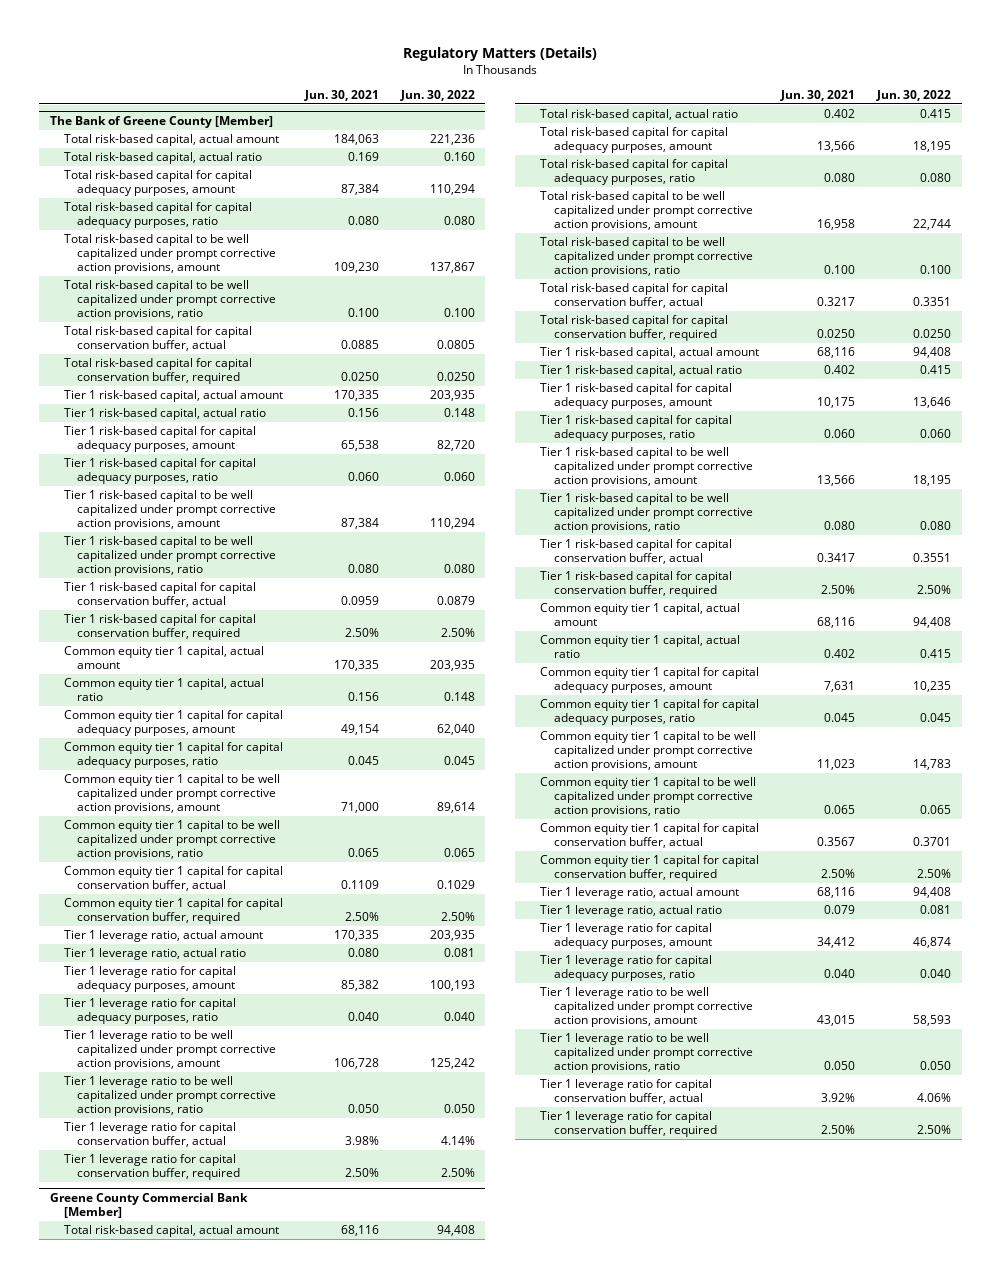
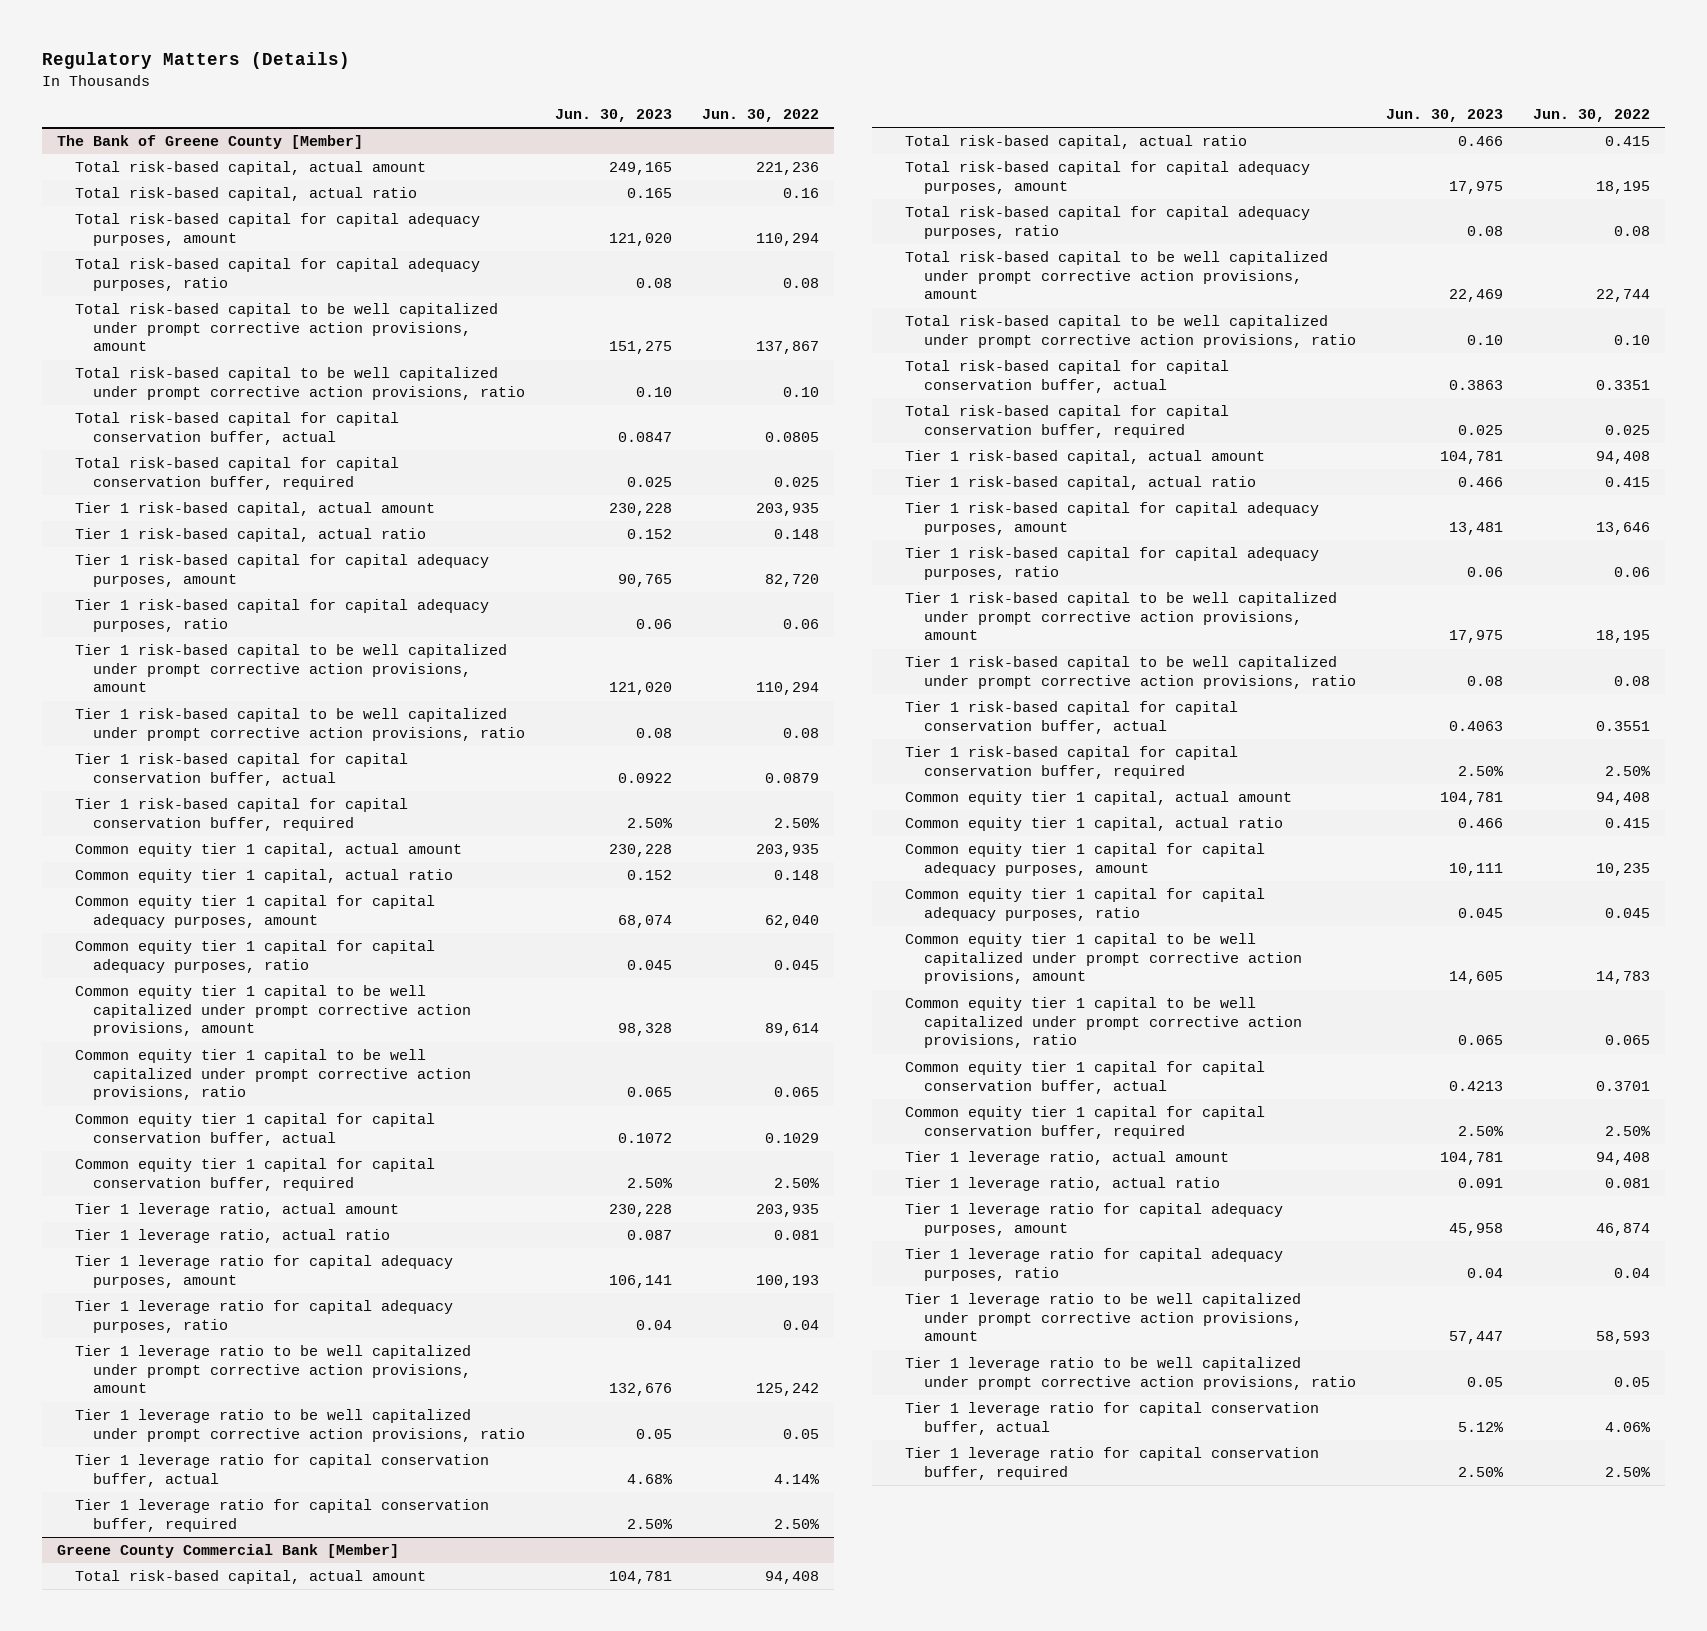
- | Jun. 30, 2021 | Jun. 30, 2022
+ | Jun. 30, 2023 | Jun. 30, 2022
@ The Bank of Greene County [Member]
- Total risk-based capital, actual ratio | 0.169 | 0.160
+ Total risk-based capital, actual ratio | 0.165 | 0.16
- Total risk-based capital for capital adequacy purposes, ratio | 0.080 | 0.080
+ Total risk-based capital for capital adequacy purposes, ratio | 0.08 | 0.08
- Total risk-based capital to be well capitalized under prompt corrective action provisions, ratio | 0.100 | 0.100
+ Total risk-based capital to be well capitalized under prompt corrective action provisions, ratio | 0.10 | 0.10
- Total risk-based capital for capital conservation buffer, required | 0.0250 | 0.0250
+ Total risk-based capital for capital conservation buffer, required | 0.025 | 0.025
- Tier 1 risk-based capital for capital adequacy purposes, ratio | 0.060 | 0.060
+ Tier 1 risk-based capital for capital adequacy purposes, ratio | 0.06 | 0.06
- Tier 1 risk-based capital to be well capitalized under prompt corrective action provisions, ratio | 0.080 | 0.080
+ Tier 1 risk-based capital to be well capitalized under prompt corrective action provisions, ratio | 0.08 | 0.08
- Tier 1 leverage ratio for capital adequacy purposes, ratio | 0.040 | 0.040
+ Tier 1 leverage ratio for capital adequacy purposes, ratio | 0.04 | 0.04
- Tier 1 leverage ratio to be well capitalized under prompt corrective action provisions, ratio | 0.050 | 0.050
+ Tier 1 leverage ratio to be well capitalized under prompt corrective action provisions, ratio | 0.05 | 0.05
@ Greene County Commercial Bank [Member]
- Total risk-based capital for capital adequacy purposes, ratio | 0.080 | 0.080
+ Total risk-based capital for capital adequacy purposes, ratio | 0.08 | 0.08
- Total risk-based capital to be well capitalized under prompt corrective action provisions, ratio | 0.100 | 0.100
+ Total risk-based capital to be well capitalized under prompt corrective action provisions, ratio | 0.10 | 0.10
- Total risk-based capital for capital conservation buffer, required | 0.0250 | 0.0250
+ Total risk-based capital for capital conservation buffer, required | 0.025 | 0.025
- Tier 1 risk-based capital for capital adequacy purposes, ratio | 0.060 | 0.060
+ Tier 1 risk-based capital for capital adequacy purposes, ratio | 0.06 | 0.06
- Tier 1 risk-based capital to be well capitalized under prompt corrective action provisions, ratio | 0.080 | 0.080
+ Tier 1 risk-based capital to be well capitalized under prompt corrective action provisions, ratio | 0.08 | 0.08
- Tier 1 leverage ratio for capital adequacy purposes, ratio | 0.040 | 0.040
+ Tier 1 leverage ratio for capital adequacy purposes, ratio | 0.04 | 0.04
- Tier 1 leverage ratio to be well capitalized under prompt corrective action provisions, ratio | 0.050 | 0.050
+ Tier 1 leverage ratio to be well capitalized under prompt corrective action provisions, ratio | 0.05 | 0.05

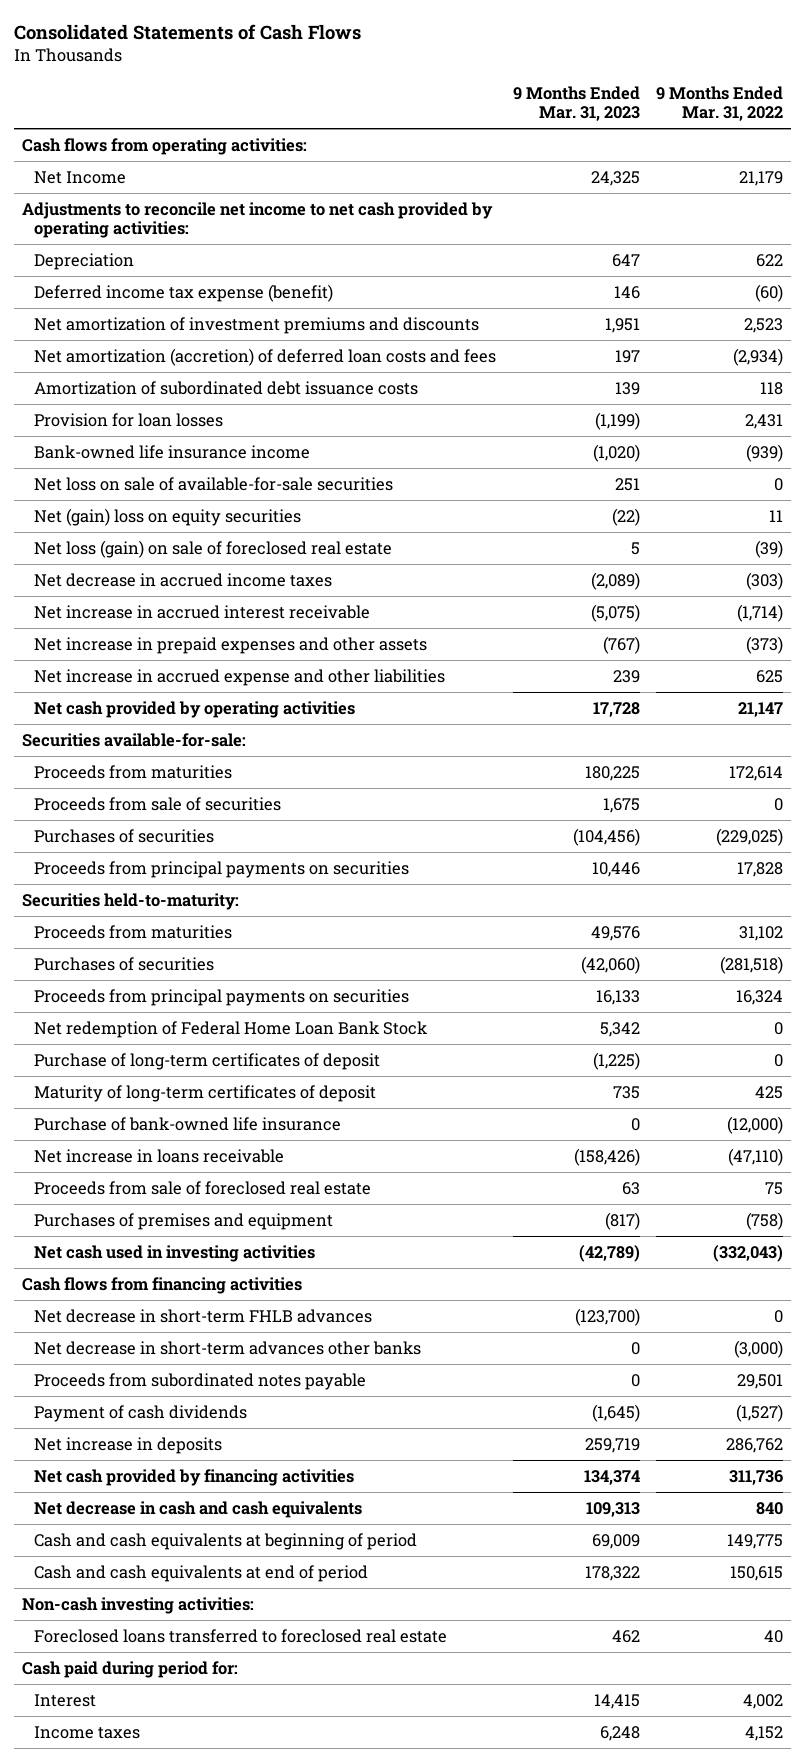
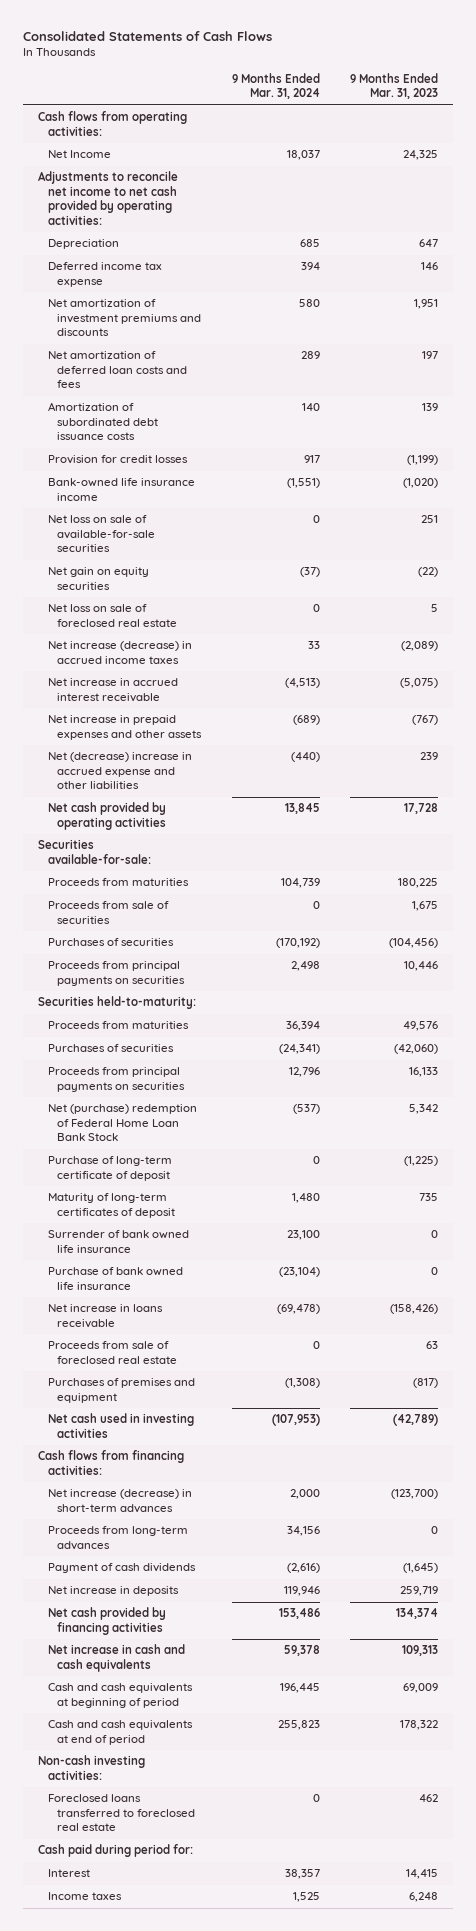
- | 9 Months Ended Mar. 31, 2023 | 9 Months Ended Mar. 31, 2022
+ | 9 Months Ended Mar. 31, 2024 | 9 Months Ended Mar. 31, 2023
- Deferred income tax expense (benefit) | 146 | (60)
+ Deferred income tax expense | 394 | 146
- Net amortization (accretion) of deferred loan costs and fees | 197 | (2,934)
+ Net amortization of deferred loan costs and fees | 289 | 197
- Provision for loan losses | (1,199) | 2,431
+ Provision for credit losses | 917 | (1,199)
- Net (gain) loss on equity securities | (22) | 11
- Net loss (gain) on sale of foreclosed real estate | 5 | (39)
- Net decrease in accrued income taxes | (2,089) | (303)
+ Net gain on equity securities | (37) | (22)
+ Net loss on sale of foreclosed real estate | 0 | 5
+ Net increase (decrease) in accrued income taxes | 33 | (2,089)
- Net increase in accrued expense and other liabilities | 239 | 625
+ Net (decrease) increase in accrued expense and other liabilities | (440) | 239
- Net redemption of Federal Home Loan Bank Stock | 5,342 | 0
- Purchase of long-term certificates of deposit | (1,225) | 0
+ Net (purchase) redemption of Federal Home Loan Bank Stock | (537) | 5,342
+ Purchase of long-term certificate of deposit | 0 | (1,225)
- Purchase of bank-owned life insurance | 0 | (12,000)
+ Surrender of bank owned life insurance | 23,100 | 0
+ Purchase of bank owned life insurance | (23,104) | 0
- Cash flows from financing activities
- Net decrease in short-term FHLB advances | (123,700) | 0
- Net decrease in short-term advances other banks | 0 | (3,000)
- Proceeds from subordinated notes payable | 0 | 29,501
+ Cash flows from financing activities:
+ Net increase (decrease) in short-term advances | 2,000 | (123,700)
+ Proceeds from long-term advances | 34,156 | 0
- Net decrease in cash and cash equivalents | 109,313 | 840
+ Net increase in cash and cash equivalents | 59,378 | 109,313

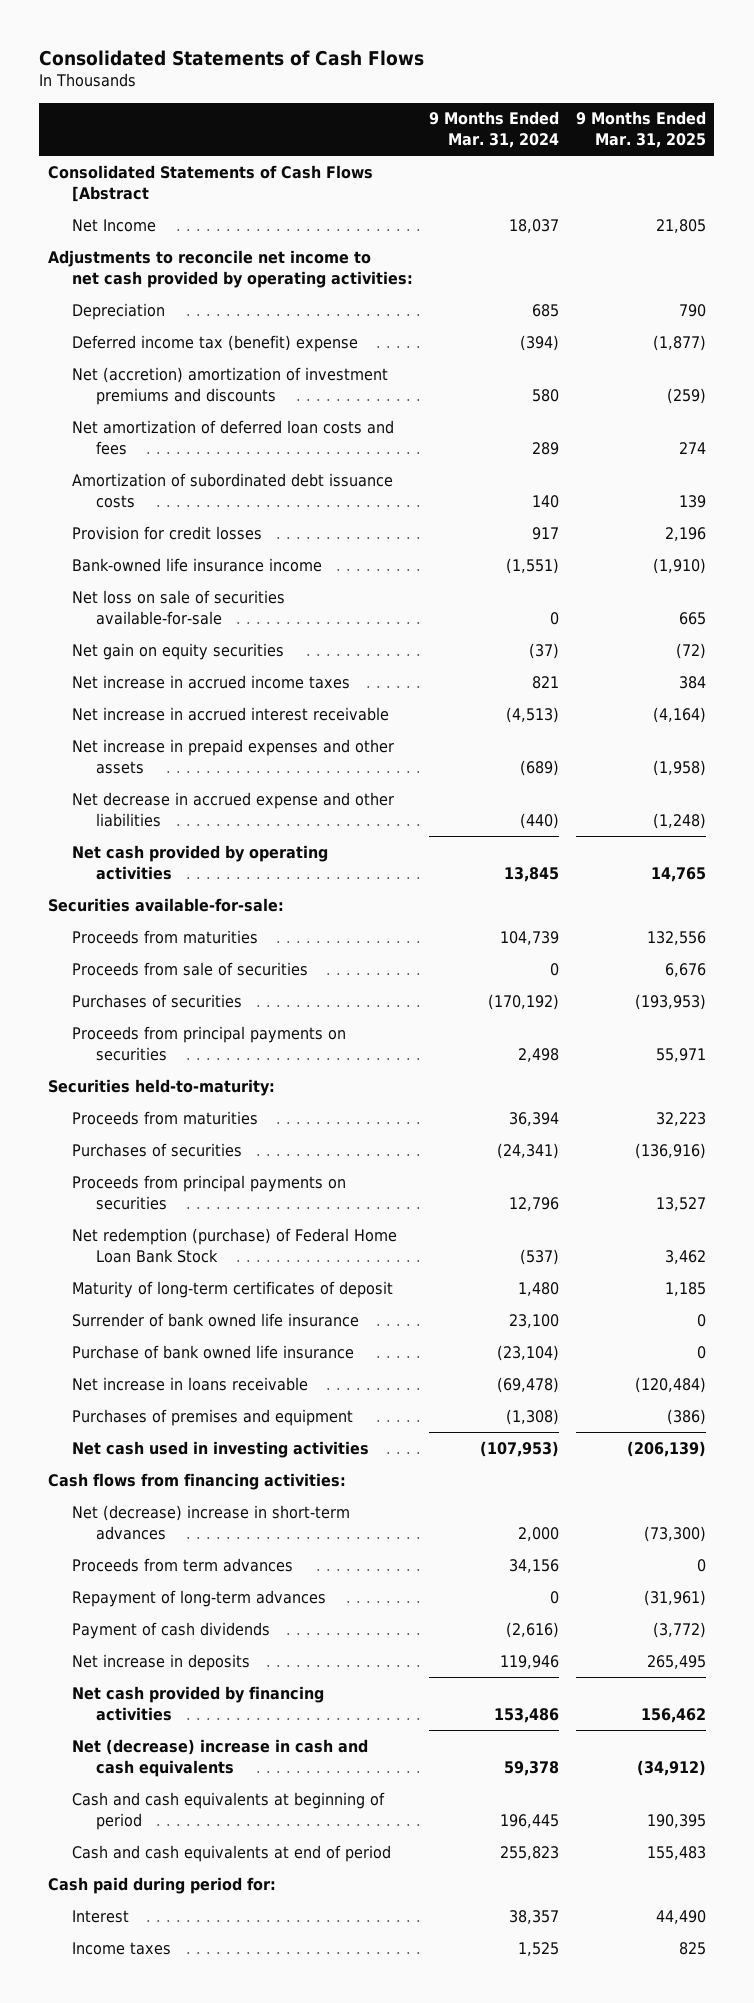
- | 9 Months Ended Mar. 31, 2024 | 9 Months Ended Mar. 31, 2023
+ | 9 Months Ended Mar. 31, 2024 | 9 Months Ended Mar. 31, 2025
- Cash flows from operating activities:
+ Consolidated Statements of Cash Flows [Abstract
- Deferred income tax expense | 394 | 146
- Net amortization of investment premiums and discounts | 580 | 1,951
+ Deferred income tax (benefit) expense | (394) | (1,877)
+ Net (accretion) amortization of investment premiums and discounts | 580 | (259)
- Net loss on sale of available-for-sale securities | 0 | 251
+ Net loss on sale of securities available-for-sale | 0 | 665
- Net loss on sale of foreclosed real estate | 0 | 5
- Net increase (decrease) in accrued income taxes | 33 | (2,089)
+ Net increase in accrued income taxes | 821 | 384
- Net (decrease) increase in accrued expense and other liabilities | (440) | 239
+ Net decrease in accrued expense and other liabilities | (440) | (1,248)
- Net (purchase) redemption of Federal Home Loan Bank Stock | (537) | 5,342
- Purchase of long-term certificate of deposit | 0 | (1,225)
+ Net redemption (purchase) of Federal Home Loan Bank Stock | (537) | 3,462
- Proceeds from sale of foreclosed real estate | 0 | 63
- Net increase (decrease) in short-term advances | 2,000 | (123,700)
- Proceeds from long-term advances | 34,156 | 0
+ Net (decrease) increase in short-term advances | 2,000 | (73,300)
+ Proceeds from term advances | 34,156 | 0
+ Repayment of long-term advances | 0 | (31,961)
- Net increase in cash and cash equivalents | 59,378 | 109,313
+ Net (decrease) increase in cash and cash equivalents | 59,378 | (34,912)
- Non-cash investing activities:
- Foreclosed loans transferred to foreclosed real estate | 0 | 462

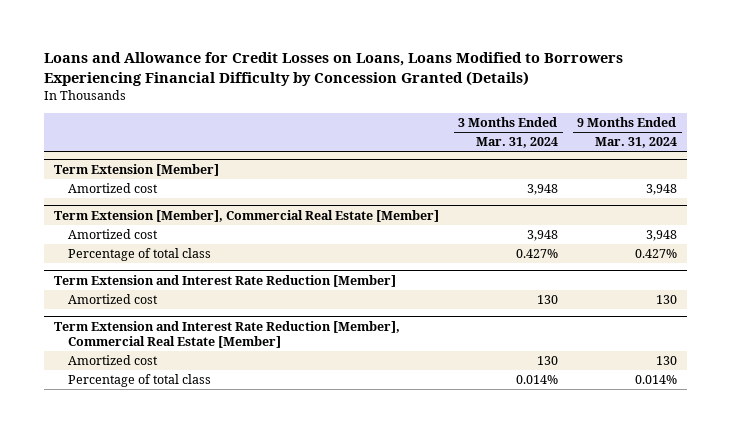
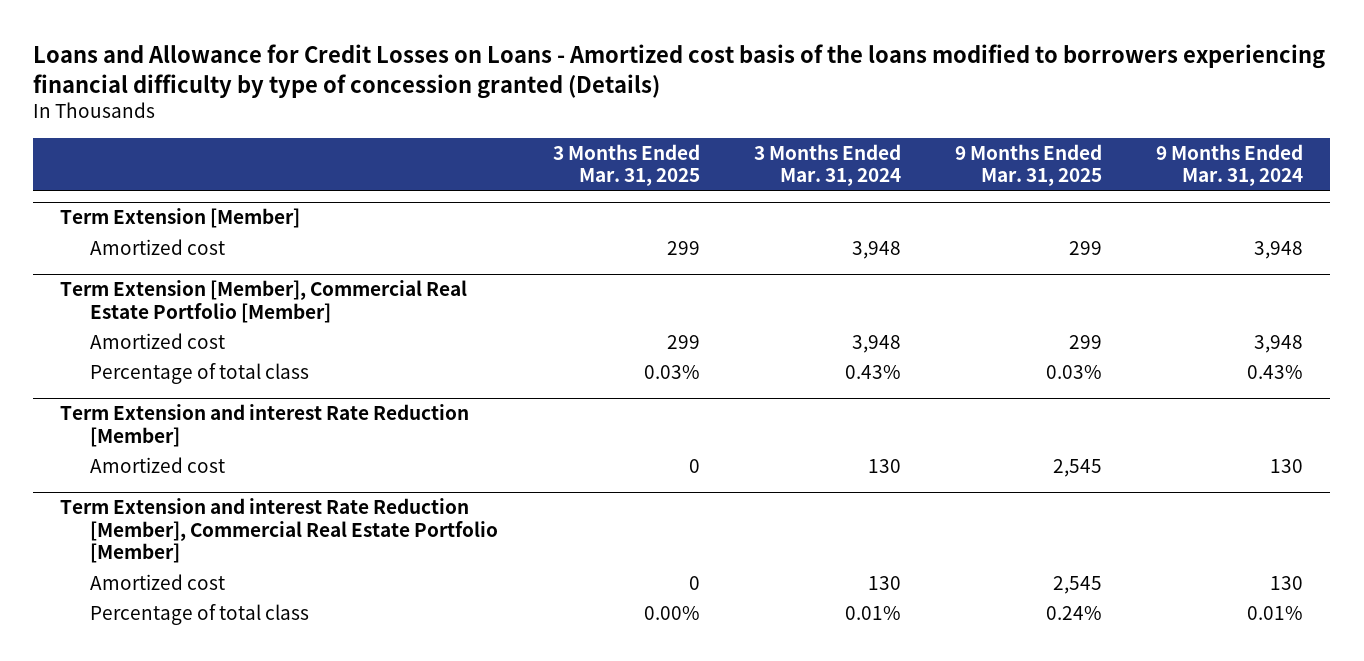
- Loans and Allowance for Credit Losses on Loans, Loans Modified to Borrowers Experiencing Financial Difficulty by Concession Granted (Details)
+ Loans and Allowance for Credit Losses on Loans - Amortized cost basis of the loans modified to borrowers experiencing financial difficulty by type of concession granted (Details)
- | 3 Months Ended Mar. 31, 2024 | 9 Months Ended Mar. 31, 2024
+ | 3 Months Ended Mar. 31, 2025 | 3 Months Ended Mar. 31, 2024 | 9 Months Ended Mar. 31, 2025 | 9 Months Ended Mar. 31, 2024
- Term Extension [Member], Commercial Real Estate [Member]
+ Term Extension [Member], Commercial Real Estate Portfolio [Member]
- Percentage of total class | 0.427% | 0.427%
- Term Extension and Interest Rate Reduction [Member]
+ Percentage of total class | 0.03% | 0.43% | 0.03% | 0.43%
+ Term Extension and interest Rate Reduction [Member]
- Term Extension and Interest Rate Reduction [Member], Commercial Real Estate [Member]
+ Term Extension and interest Rate Reduction [Member], Commercial Real Estate Portfolio [Member]
- Percentage of total class | 0.014% | 0.014%
+ Percentage of total class | 0.00% | 0.01% | 0.24% | 0.01%

